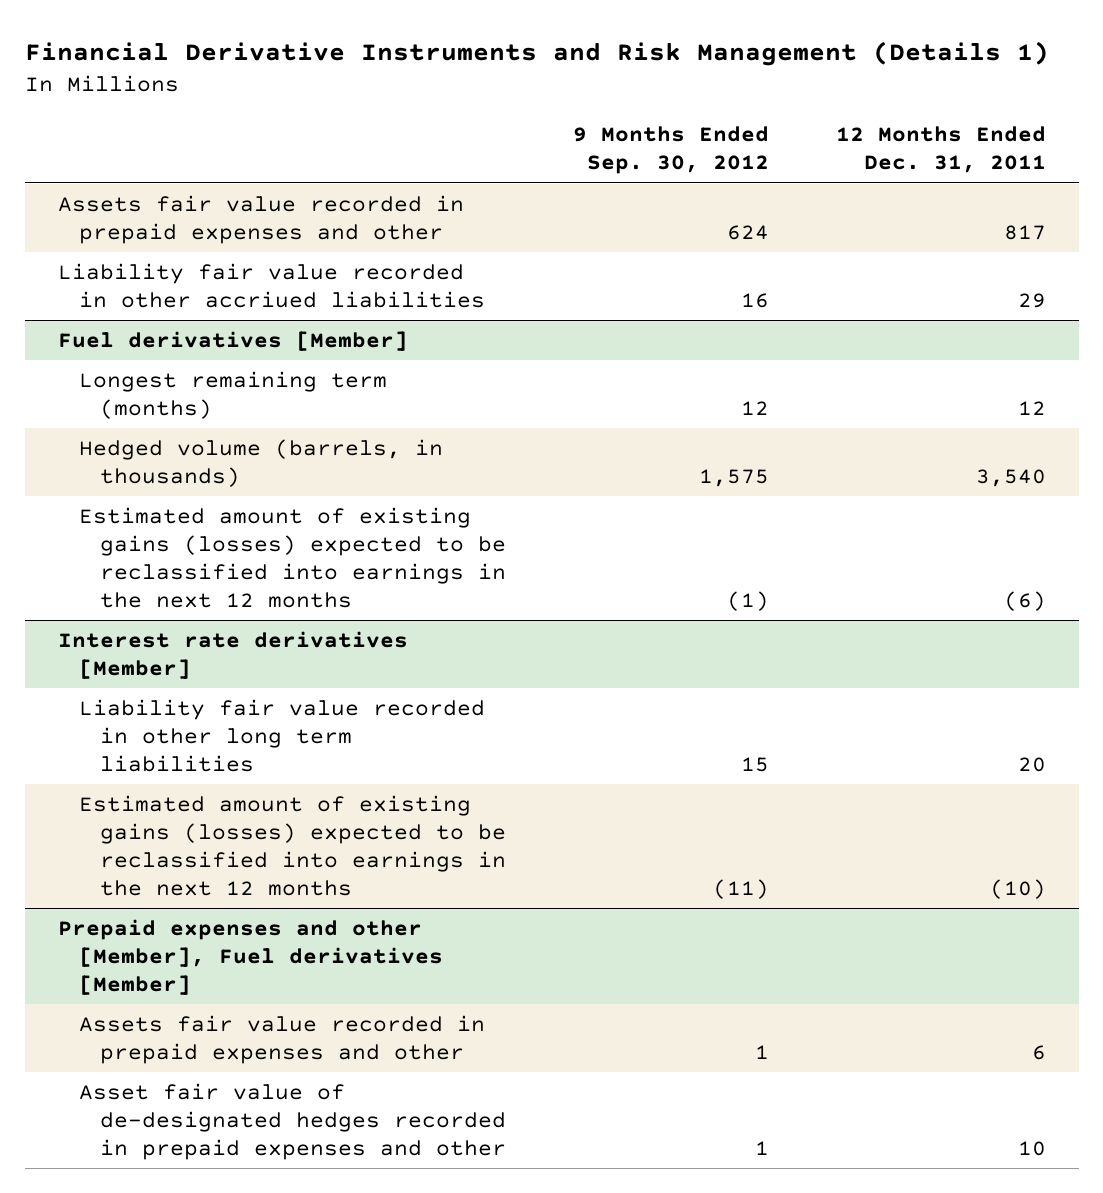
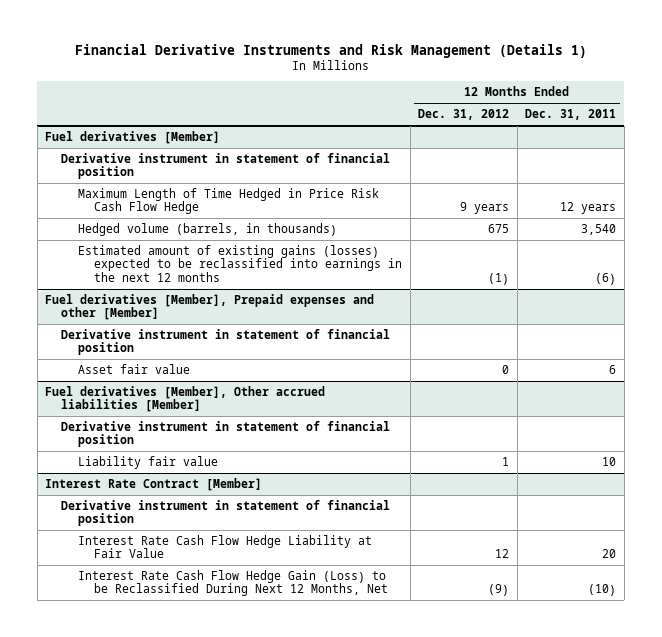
- | 9 Months Ended Sep. 30, 2012 | 12 Months Ended Dec. 31, 2011
+ | 12 Months Ended Dec. 31, 2012 | 12 Months Ended Dec. 31, 2011
- Assets fair value recorded in prepaid expenses and other | 624 | 817
- Liability fair value recorded in other accriued liabilities | 16 | 29
@ Fuel derivatives [Member]
- Longest remaining term (months) | 12 | 12
+ Derivative instrument in statement of financial position
+ Maximum Length of Time Hedged in Price Risk Cash Flow Hedge | 9 years | 12 years
- Interest rate derivatives [Member]
- Liability fair value recorded in other long term liabilities | 15 | 20
- Estimated amount of existing gains (losses) expected to be reclassified into earnings in the next 12 months | (11) | (10)
- Prepaid expenses and other [Member], Fuel derivatives [Member]
- Assets fair value recorded in prepaid expenses and other | 1 | 6
- Asset fair value of de-designated hedges recorded in prepaid expenses and other | 1 | 10
+ Fuel derivatives [Member], Prepaid expenses and other [Member]
+ Derivative instrument in statement of financial position
+ Asset fair value | 0 | 6
+ Fuel derivatives [Member], Other accrued liabilities [Member]
+ Derivative instrument in statement of financial position
+ Liability fair value | 1 | 10
+ Interest Rate Contract [Member]
+ Derivative instrument in statement of financial position
+ Interest Rate Cash Flow Hedge Liability at Fair Value | 12 | 20
+ Interest Rate Cash Flow Hedge Gain (Loss) to be Reclassified During Next 12 Months, Net | (9) | (10)

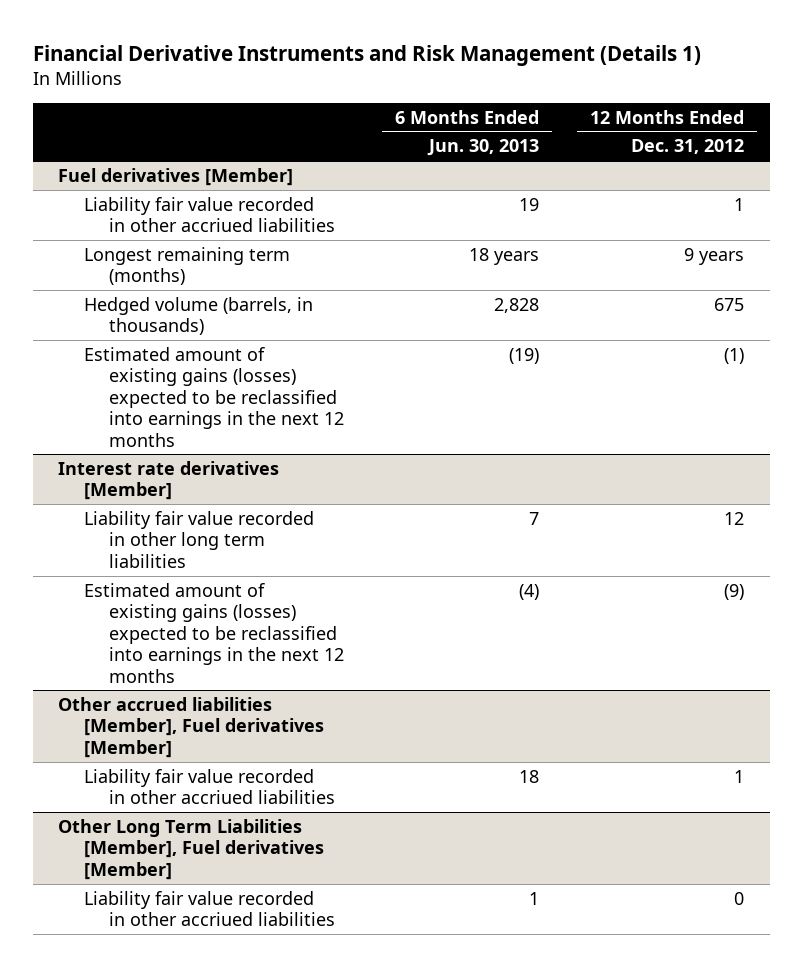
- | 12 Months Ended Dec. 31, 2012 | 12 Months Ended Dec. 31, 2011
+ | 6 Months Ended Jun. 30, 2013 | 12 Months Ended Dec. 31, 2012
@ Fuel derivatives [Member]
- Derivative instrument in statement of financial position
- Maximum Length of Time Hedged in Price Risk Cash Flow Hedge | 9 years | 12 years
+ Liability fair value recorded in other accriued liabilities | 19 | 1
+ Longest remaining term (months) | 18 years | 9 years
- Fuel derivatives [Member], Prepaid expenses and other [Member]
- Derivative instrument in statement of financial position
- Asset fair value | 0 | 6
- Fuel derivatives [Member], Other accrued liabilities [Member]
- Derivative instrument in statement of financial position
- Liability fair value | 1 | 10
- Interest Rate Contract [Member]
- Derivative instrument in statement of financial position
- Interest Rate Cash Flow Hedge Liability at Fair Value | 12 | 20
- Interest Rate Cash Flow Hedge Gain (Loss) to be Reclassified During Next 12 Months, Net | (9) | (10)
+ Interest rate derivatives [Member]
+ Liability fair value recorded in other long term liabilities | 7 | 12
+ Estimated amount of existing gains (losses) expected to be reclassified into earnings in the next 12 months | (4) | (9)
+ Other accrued liabilities [Member], Fuel derivatives [Member]
+ Liability fair value recorded in other accriued liabilities | 18 | 1
+ Other Long Term Liabilities [Member], Fuel derivatives [Member]
+ Liability fair value recorded in other accriued liabilities | 1 | 0

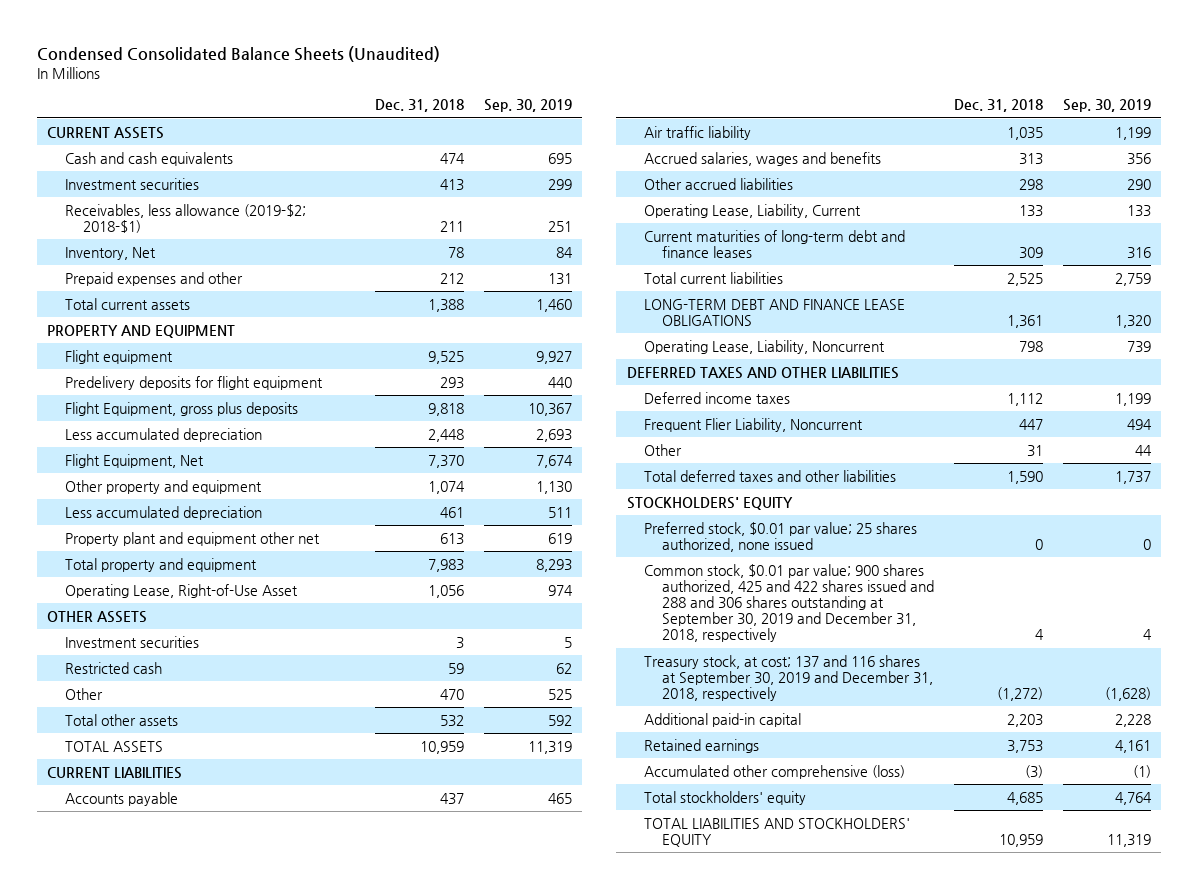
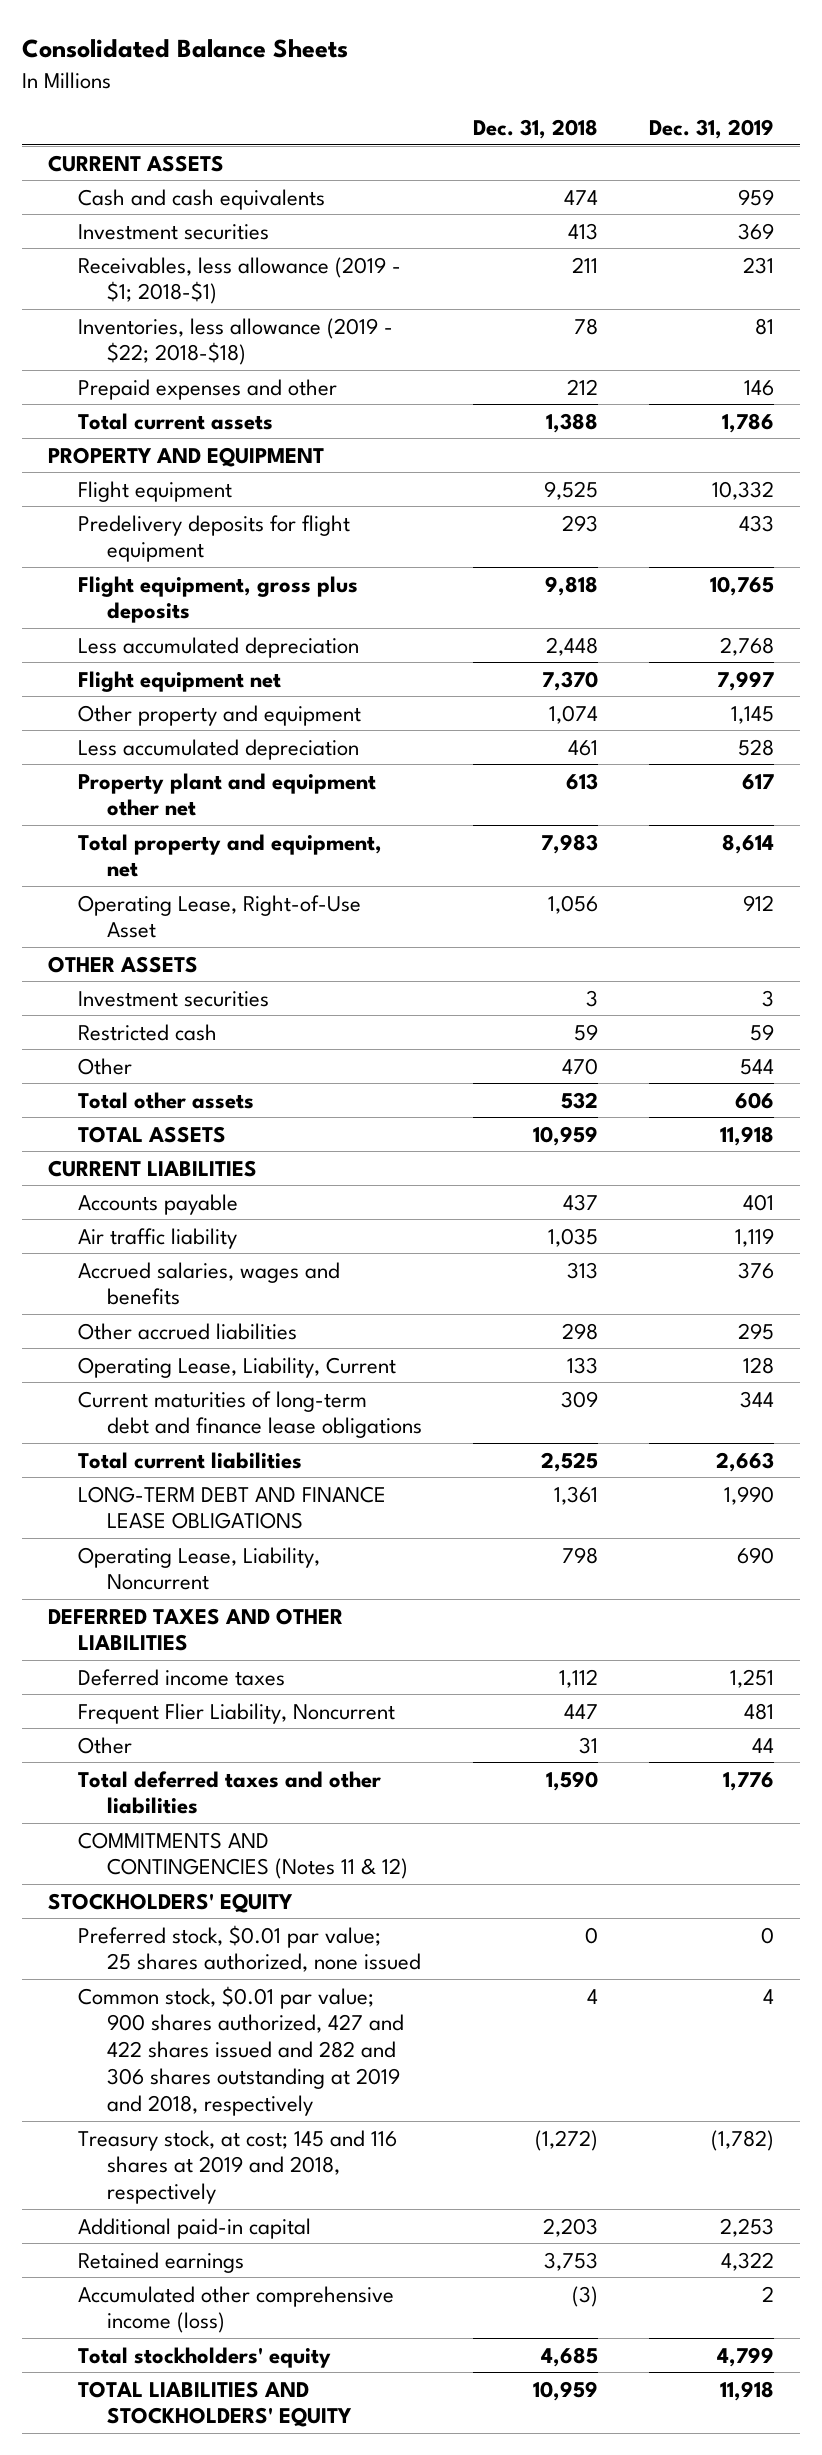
- Condensed Consolidated Balance Sheets (Unaudited)
+ Consolidated Balance Sheets
- | Dec. 31, 2018 | Sep. 30, 2019
+ | Dec. 31, 2018 | Dec. 31, 2019
- Receivables, less allowance (2019-$2; 2018-$1) | 211 | 251
- Inventory, Net | 78 | 84
+ Receivables, less allowance (2019 - $1; 2018-$1) | 211 | 231
+ Inventories, less allowance (2019 - $22; 2018-$18) | 78 | 81
- Flight Equipment, gross plus deposits | 9,818 | 10,367
+ Flight equipment, gross plus deposits | 9,818 | 10,765
- Flight Equipment, Net | 7,370 | 7,674
+ Flight equipment net | 7,370 | 7,997
- Total property and equipment | 7,983 | 8,293
+ Total property and equipment, net | 7,983 | 8,614
- Current maturities of long-term debt and finance leases | 309 | 316
+ Current maturities of long-term debt and finance lease obligations | 309 | 344
+ COMMITMENTS AND CONTINGENCIES (Notes 11 & 12)
- Common stock, $0.01 par value; 900 shares authorized, 425 and 422 shares issued and 288 and 306 shares outstanding at September 30, 2019 and December 31, 2018, respectively | 4 | 4
- Treasury stock, at cost; 137 and 116 shares at September 30, 2019 and December 31, 2018, respectively | (1,272) | (1,628)
+ Common stock, $0.01 par value; 900 shares authorized, 427 and 422 shares issued and 282 and 306 shares outstanding at 2019 and 2018, respectively | 4 | 4
+ Treasury stock, at cost; 145 and 116 shares at 2019 and 2018, respectively | (1,272) | (1,782)
- Accumulated other comprehensive (loss) | (3) | (1)
+ Accumulated other comprehensive income (loss) | (3) | 2

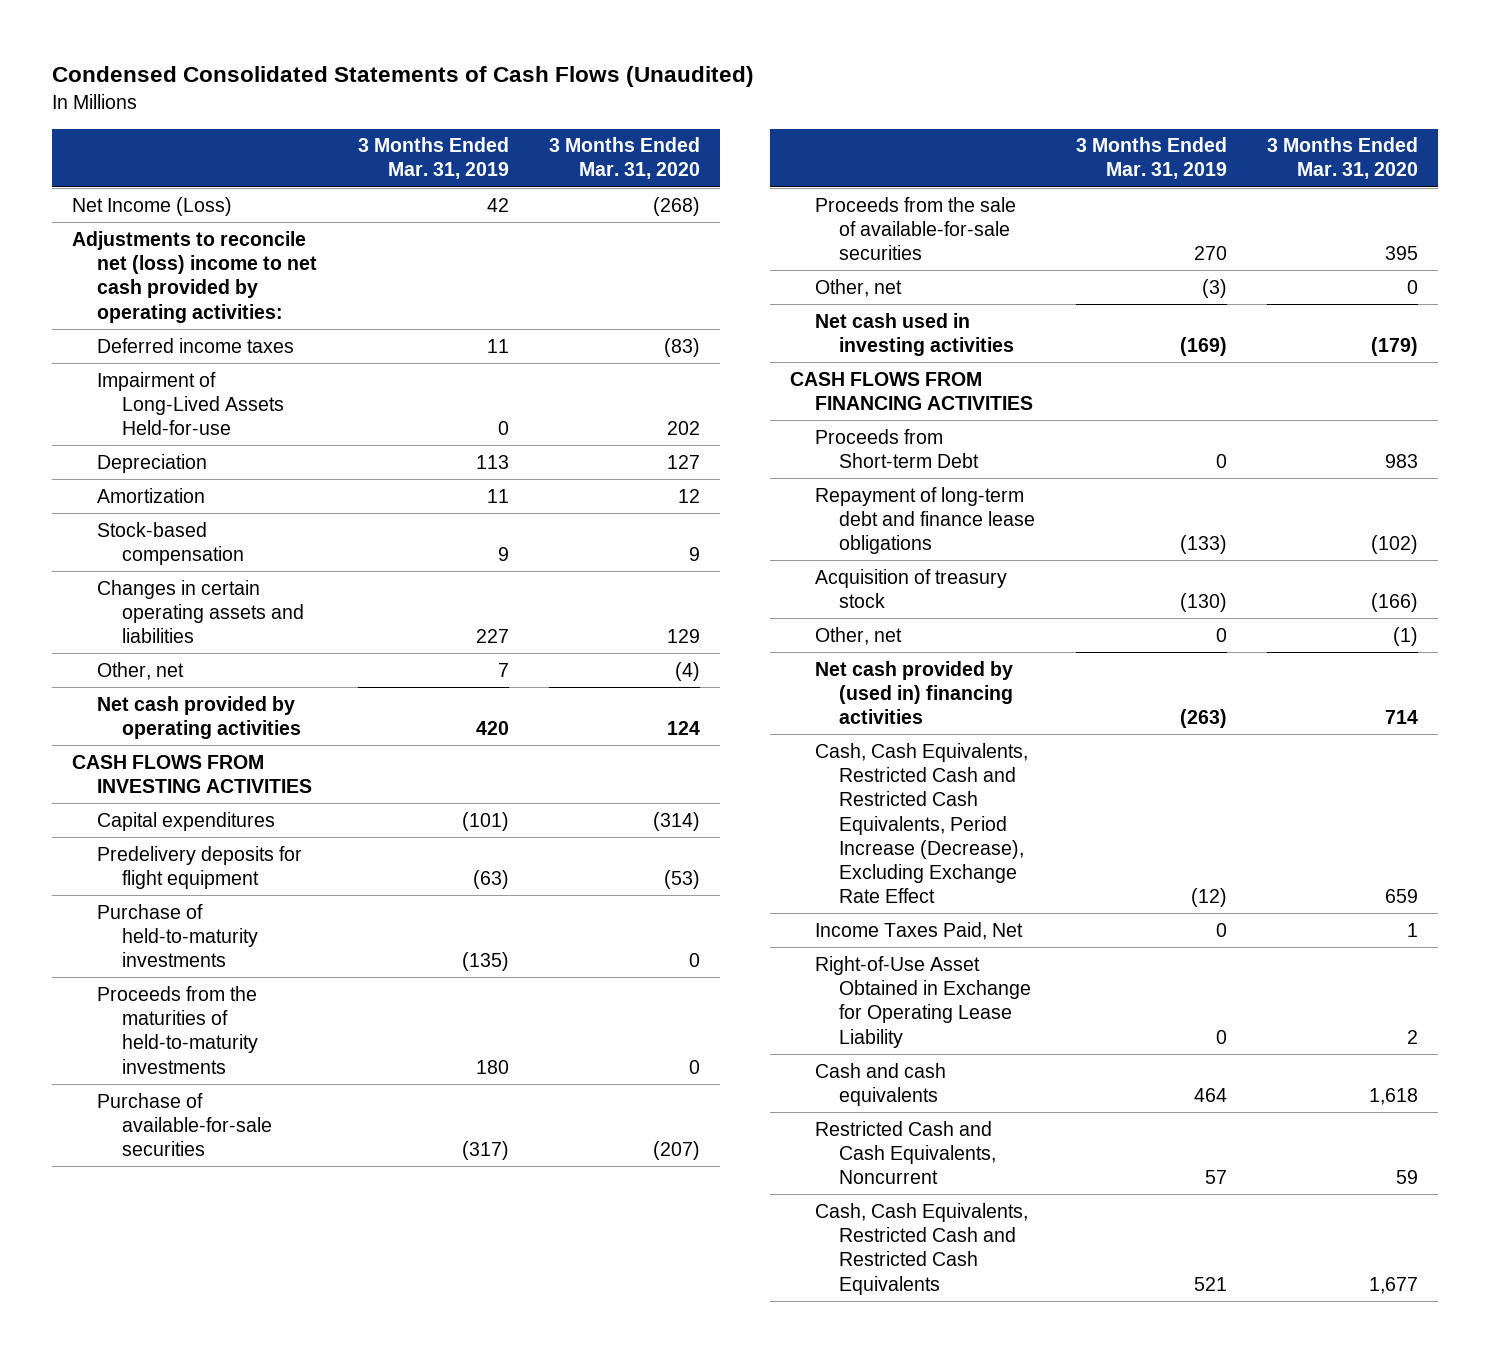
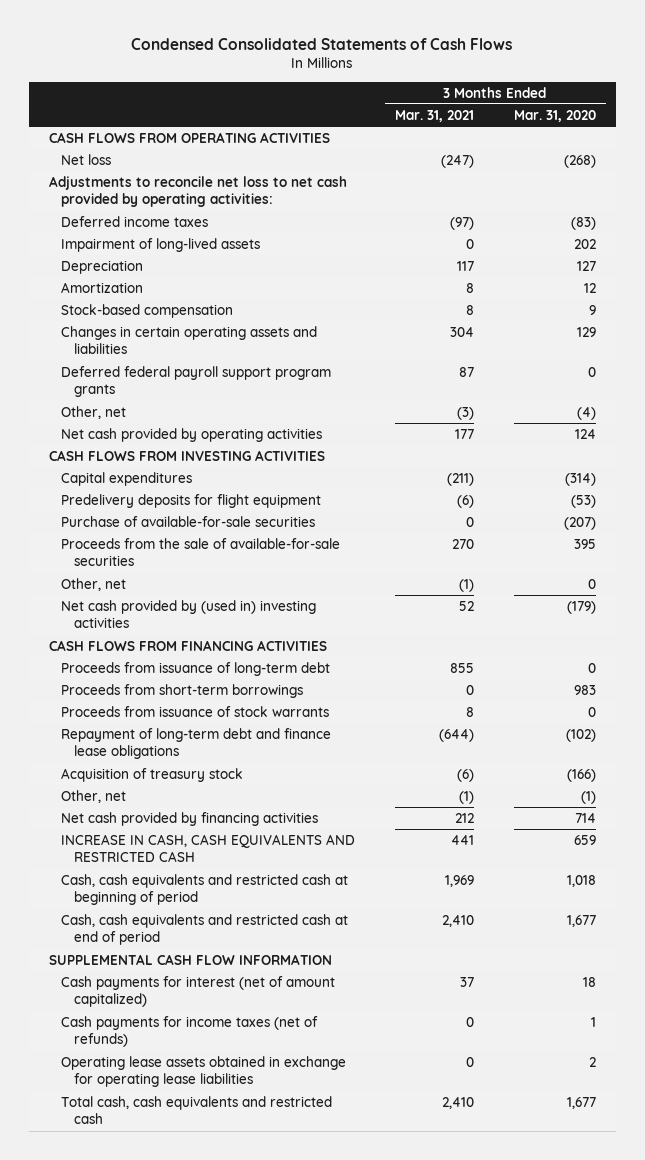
- Condensed Consolidated Statements of Cash Flows (Unaudited)
+ Condensed Consolidated Statements of Cash Flows
- | 3 Months Ended Mar. 31, 2019 | 3 Months Ended Mar. 31, 2020
+ | 3 Months Ended Mar. 31, 2021 | 3 Months Ended Mar. 31, 2020
- Net Income (Loss) | 42 | (268)
- Adjustments to reconcile net (loss) income to net cash provided by operating activities:
+ CASH FLOWS FROM OPERATING ACTIVITIES
+ Net loss | (247) | (268)
+ Adjustments to reconcile net loss to net cash provided by operating activities:
- Impairment of Long-Lived Assets Held-for-use | 0 | 202
+ Impairment of long-lived assets | 0 | 202
+ Deferred federal payroll support program grants | 87 | 0
- Purchase of held-to-maturity investments | (135) | 0
- Proceeds from the maturities of held-to-maturity investments | 180 | 0
- Net cash used in investing activities | (169) | (179)
+ Net cash provided by (used in) investing activities | 52 | (179)
- Proceeds from Short-term Debt | 0 | 983
+ Proceeds from issuance of long-term debt | 855 | 0
+ Proceeds from short-term borrowings | 0 | 983
+ Proceeds from issuance of stock warrants | 8 | 0
- Net cash provided by (used in) financing activities | (263) | 714
- Cash, Cash Equivalents, Restricted Cash and Restricted Cash Equivalents, Period Increase (Decrease), Excluding Exchange Rate Effect | (12) | 659
- Income Taxes Paid, Net | 0 | 1
- Right-of-Use Asset Obtained in Exchange for Operating Lease Liability | 0 | 2
- Cash and cash equivalents | 464 | 1,618
- Restricted Cash and Cash Equivalents, Noncurrent | 57 | 59
- Cash, Cash Equivalents, Restricted Cash and Restricted Cash Equivalents | 521 | 1,677
+ Net cash provided by financing activities | 212 | 714
+ INCREASE IN CASH, CASH EQUIVALENTS AND RESTRICTED CASH | 441 | 659
+ Cash, cash equivalents and restricted cash at beginning of period | 1,969 | 1,018
+ Cash, cash equivalents and restricted cash at end of period | 2,410 | 1,677
+ SUPPLEMENTAL CASH FLOW INFORMATION
+ Cash payments for interest (net of amount capitalized) | 37 | 18
+ Cash payments for income taxes (net of refunds) | 0 | 1
+ Operating lease assets obtained in exchange for operating lease liabilities | 0 | 2
+ Total cash, cash equivalents and restricted cash | 2,410 | 1,677

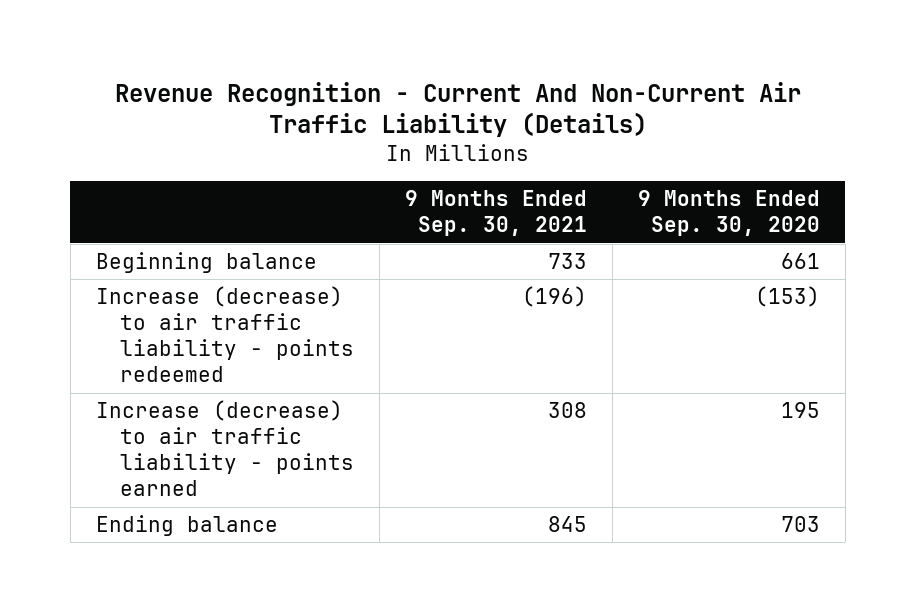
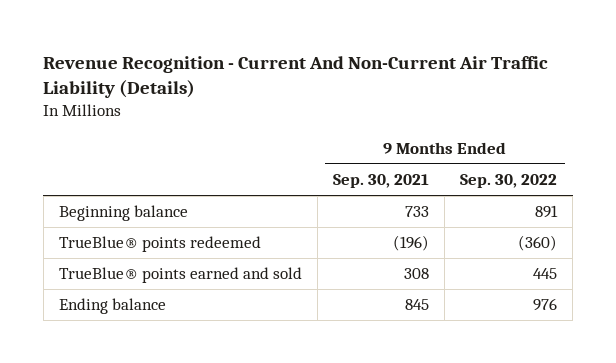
- | 9 Months Ended Sep. 30, 2021 | 9 Months Ended Sep. 30, 2020
+ | 9 Months Ended Sep. 30, 2021 | 9 Months Ended Sep. 30, 2022
- Increase (decrease) to air traffic liability - points redeemed | (196) | (153)
- Increase (decrease) to air traffic liability - points earned | 308 | 195
+ TrueBlue® points redeemed | (196) | (360)
+ TrueBlue® points earned and sold | 308 | 445

